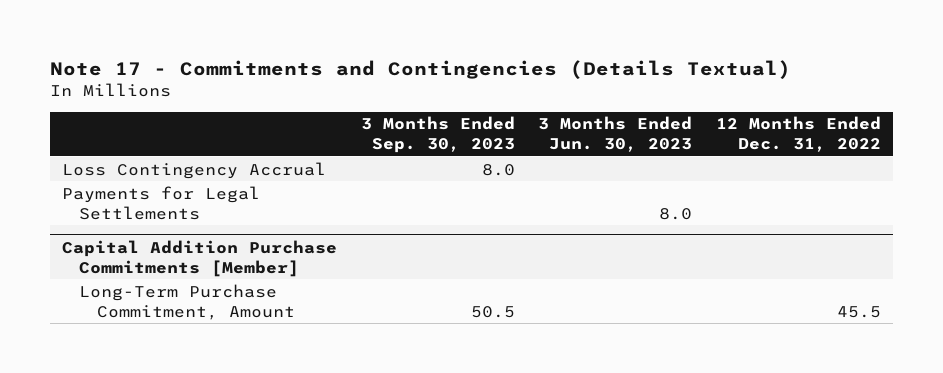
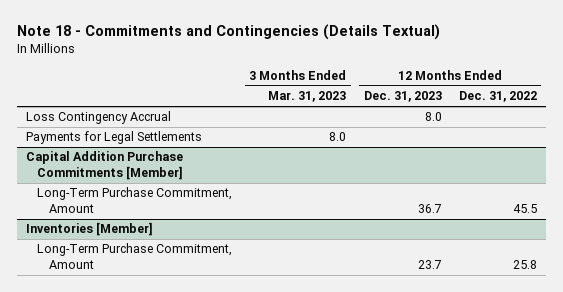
- Note 17 - Commitments and Contingencies (Details Textual)
+ Note 18 - Commitments and Contingencies (Details Textual)
- | 3 Months Ended Sep. 30, 2023 | 3 Months Ended Jun. 30, 2023 | 12 Months Ended Dec. 31, 2022
+ | 3 Months Ended Mar. 31, 2023 | 12 Months Ended Dec. 31, 2023 | 12 Months Ended Dec. 31, 2022
+ Inventories [Member]
+ Long-Term Purchase Commitment, Amount | | 23.7 | 25.8

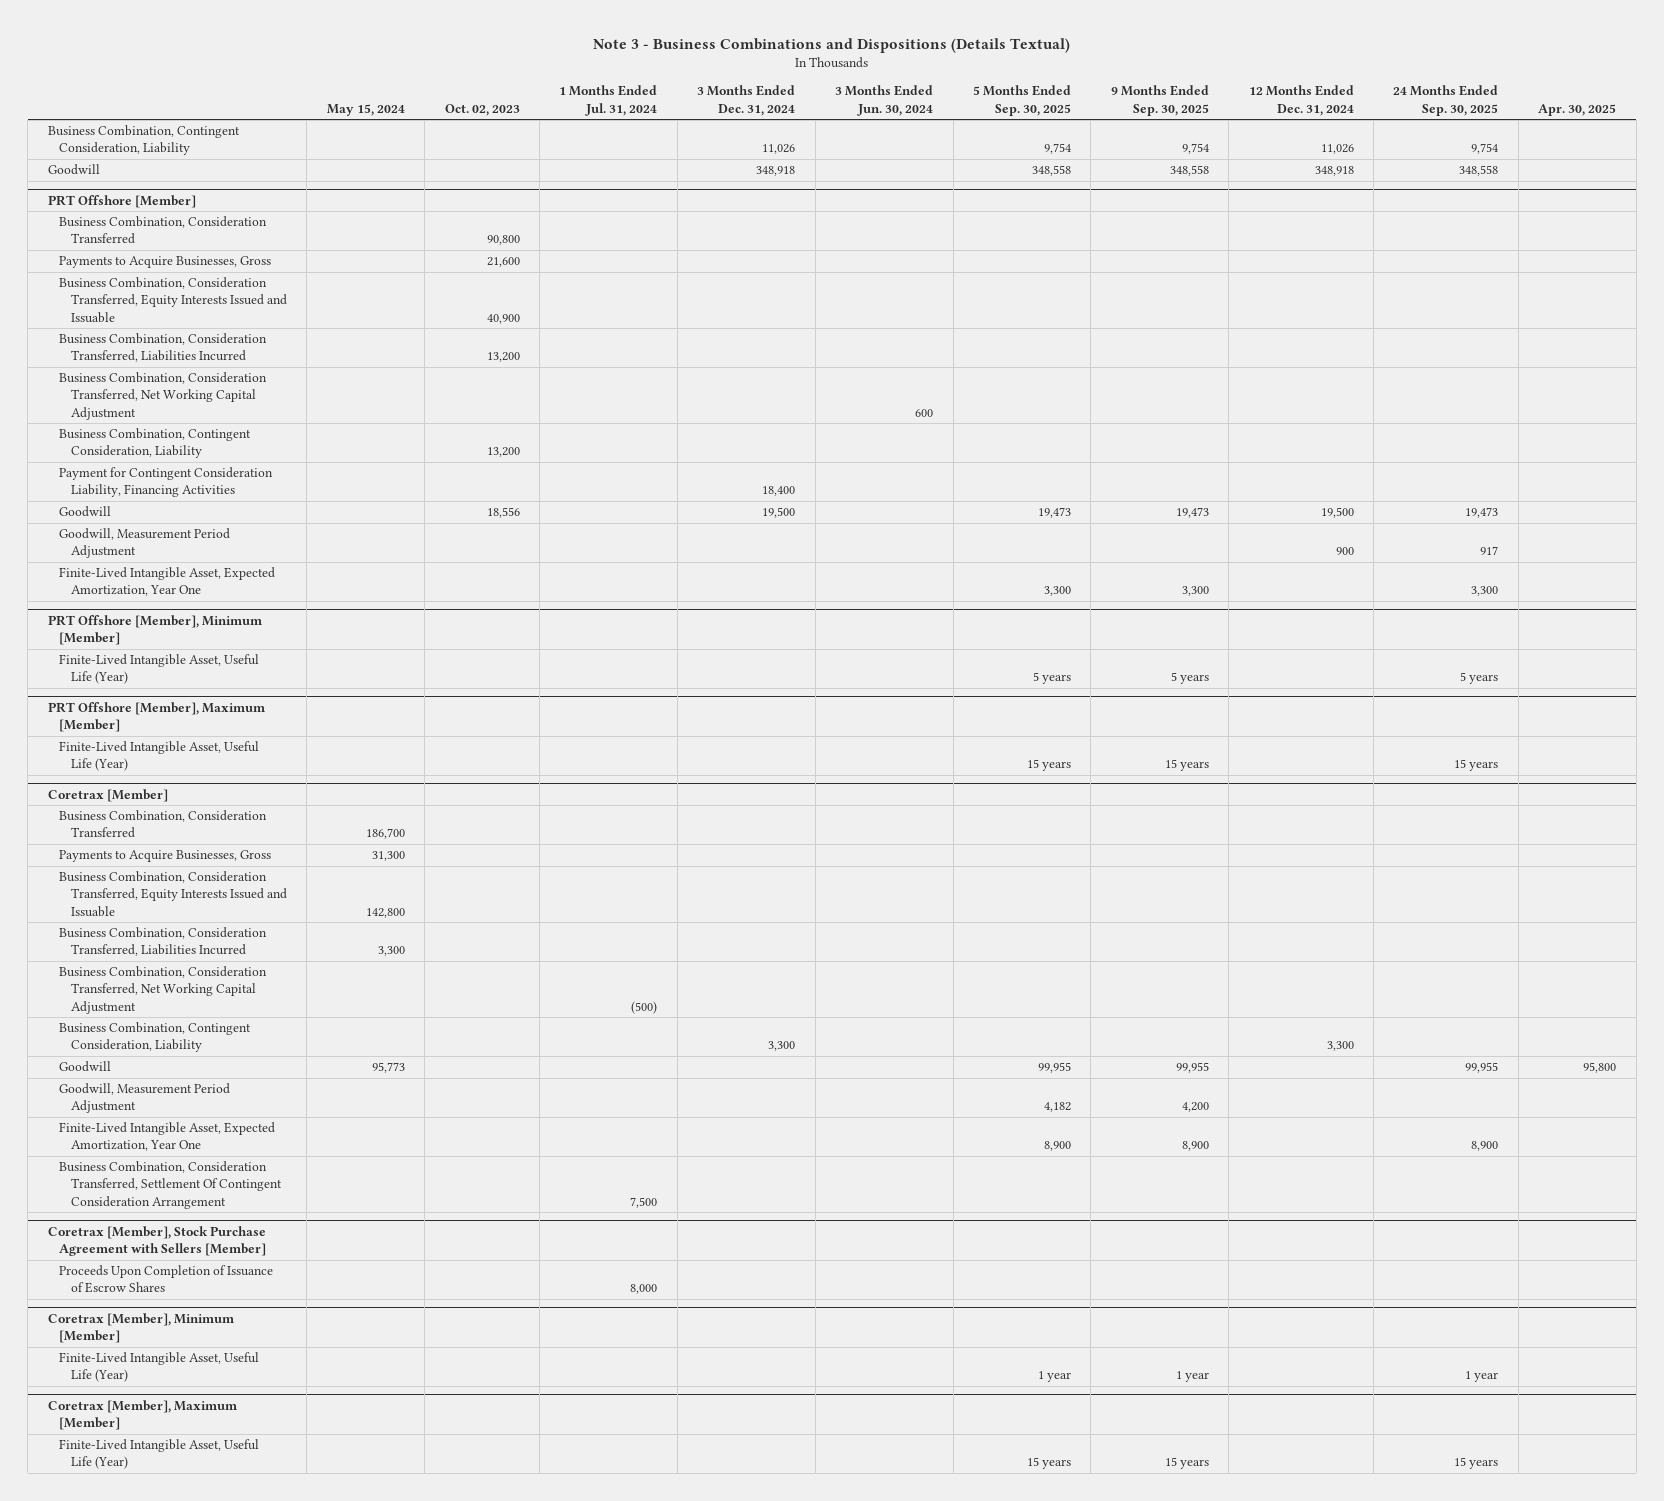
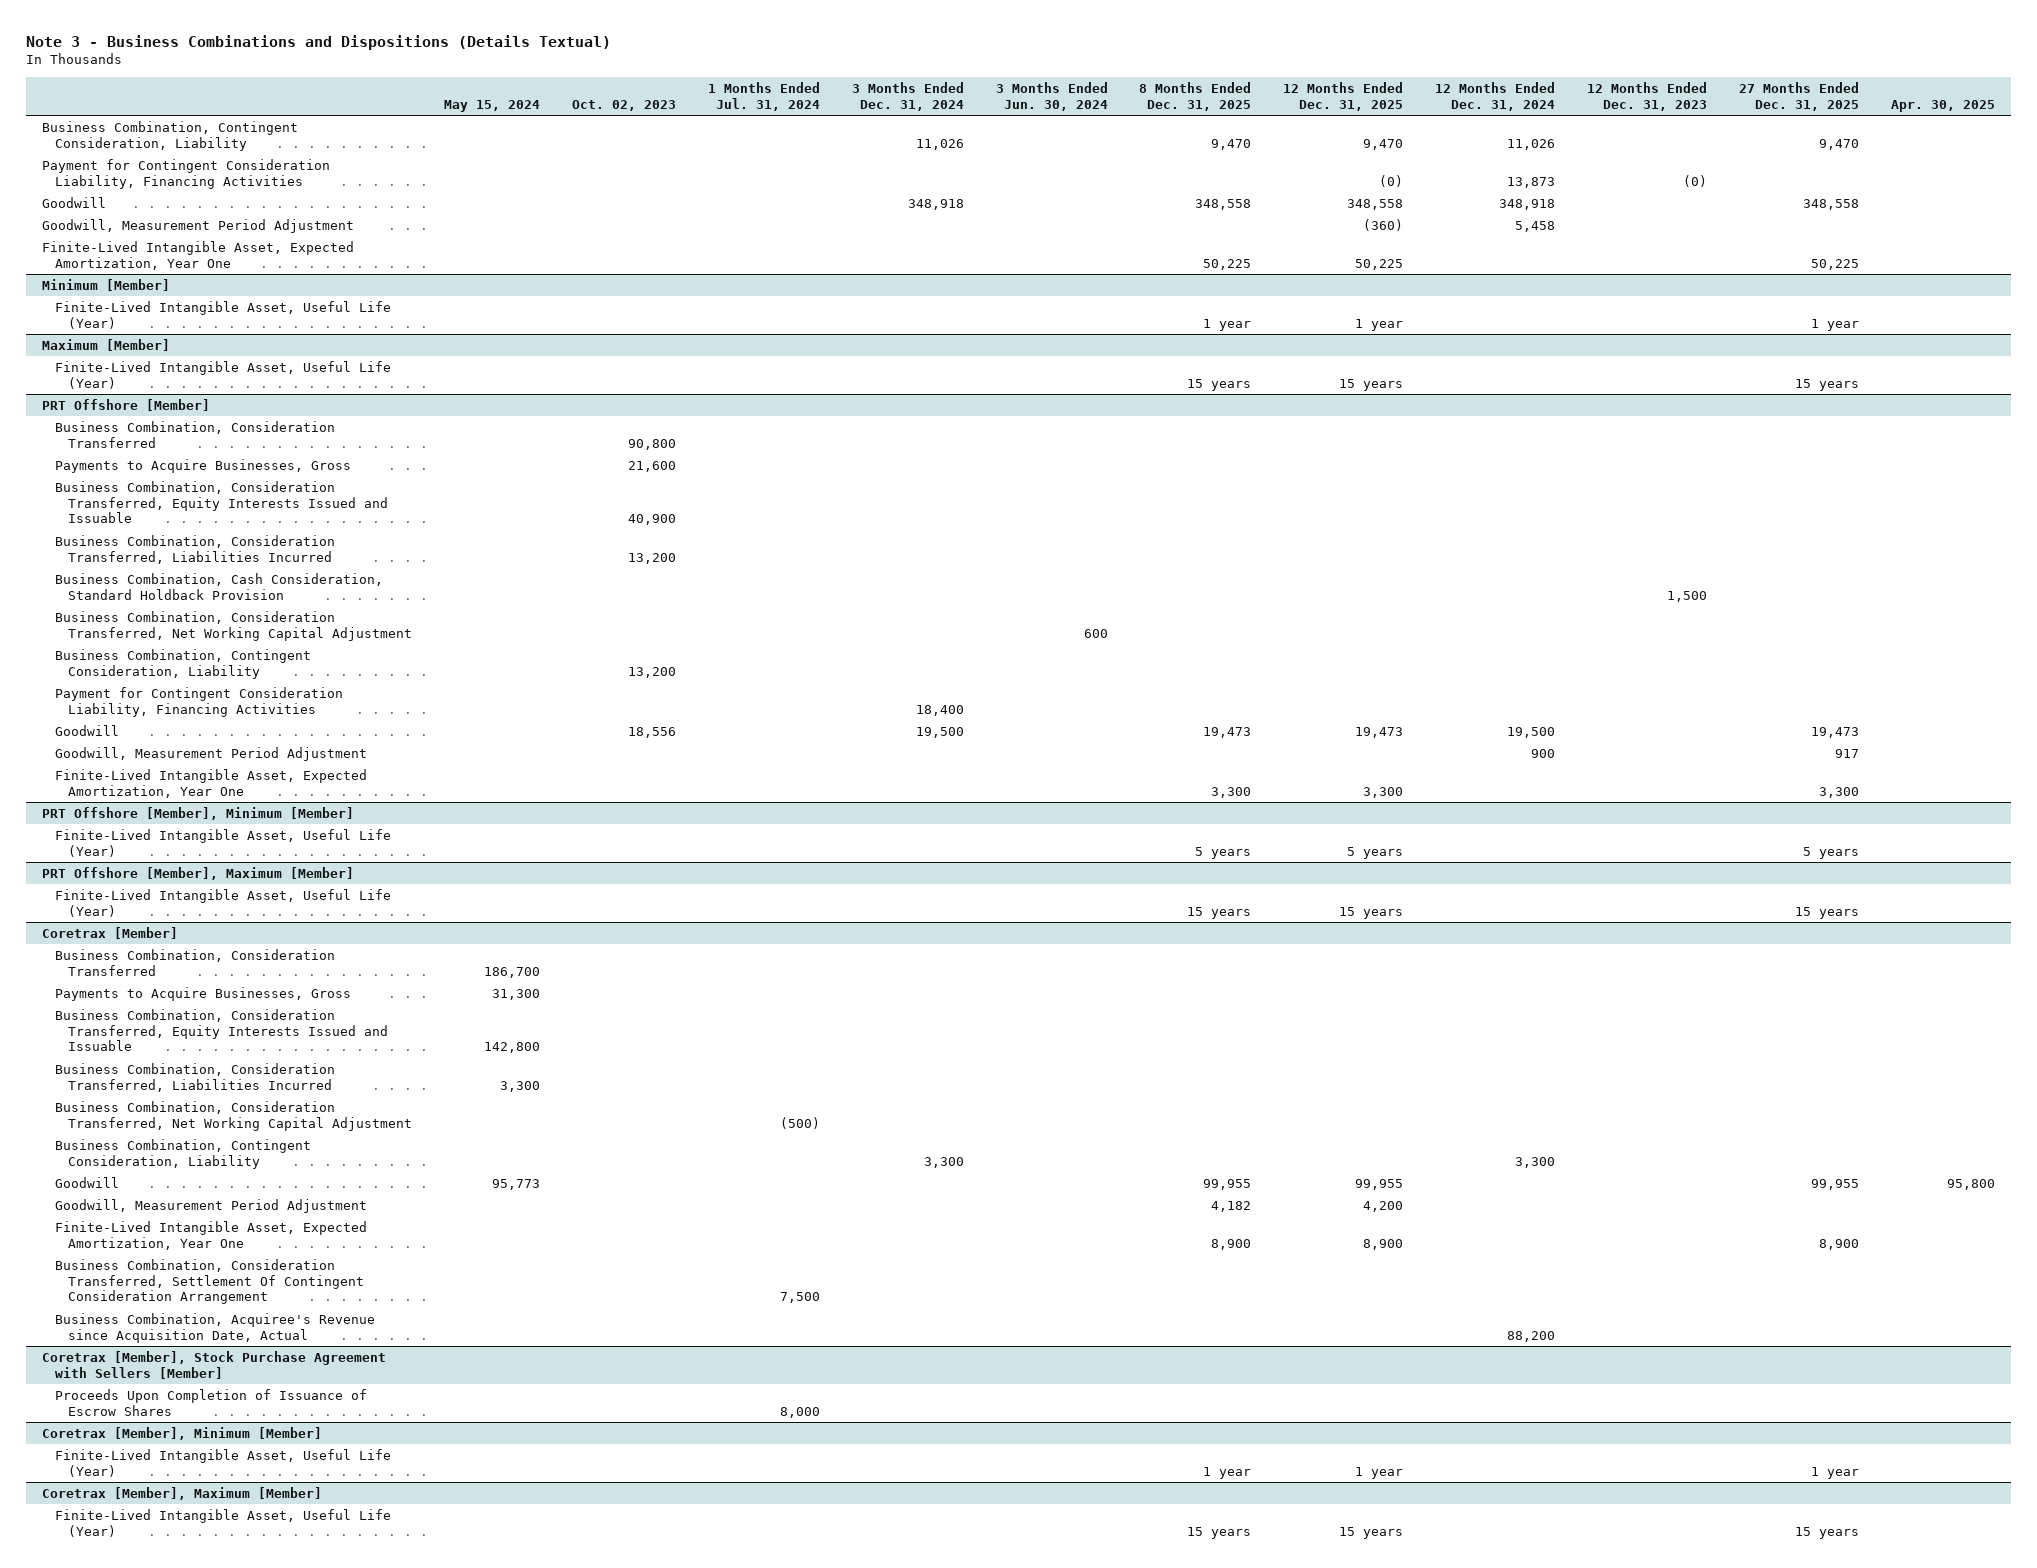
- | May 15, 2024 | Oct. 02, 2023 | 1 Months Ended Jul. 31, 2024 | 3 Months Ended Dec. 31, 2024 | 3 Months Ended Jun. 30, 2024 | 5 Months Ended Sep. 30, 2025 | 9 Months Ended Sep. 30, 2025 | 12 Months Ended Dec. 31, 2024 | 24 Months Ended Sep. 30, 2025 | Apr. 30, 2025
+ | May 15, 2024 | Oct. 02, 2023 | 1 Months Ended Jul. 31, 2024 | 3 Months Ended Dec. 31, 2024 | 3 Months Ended Jun. 30, 2024 | 8 Months Ended Dec. 31, 2025 | 12 Months Ended Dec. 31, 2025 | 12 Months Ended Dec. 31, 2024 | 12 Months Ended Dec. 31, 2023 | 27 Months Ended Dec. 31, 2025 | Apr. 30, 2025
+ Payment for Contingent Consideration Liability, Financing Activities | | | | | | | (0) | 13,873 | (0) | |
+ Goodwill, Measurement Period Adjustment | | | | | | | (360) | 5,458 | | |
+ Finite-Lived Intangible Asset, Expected Amortization, Year One | | | | | | 50,225 | 50,225 | | | 50,225 |
+ Minimum [Member]
+ Finite-Lived Intangible Asset, Useful Life (Year) | | | | | | 1 year | 1 year | | | 1 year |
+ Maximum [Member]
+ Finite-Lived Intangible Asset, Useful Life (Year) | | | | | | 15 years | 15 years | | | 15 years |
@ PRT Offshore [Member]
+ Business Combination, Cash Consideration, Standard Holdback Provision | | | | | | | | | 1,500 | |
@ Coretrax [Member]
+ Business Combination, Acquiree's Revenue since Acquisition Date, Actual | | | | | | | | 88,200 | | |

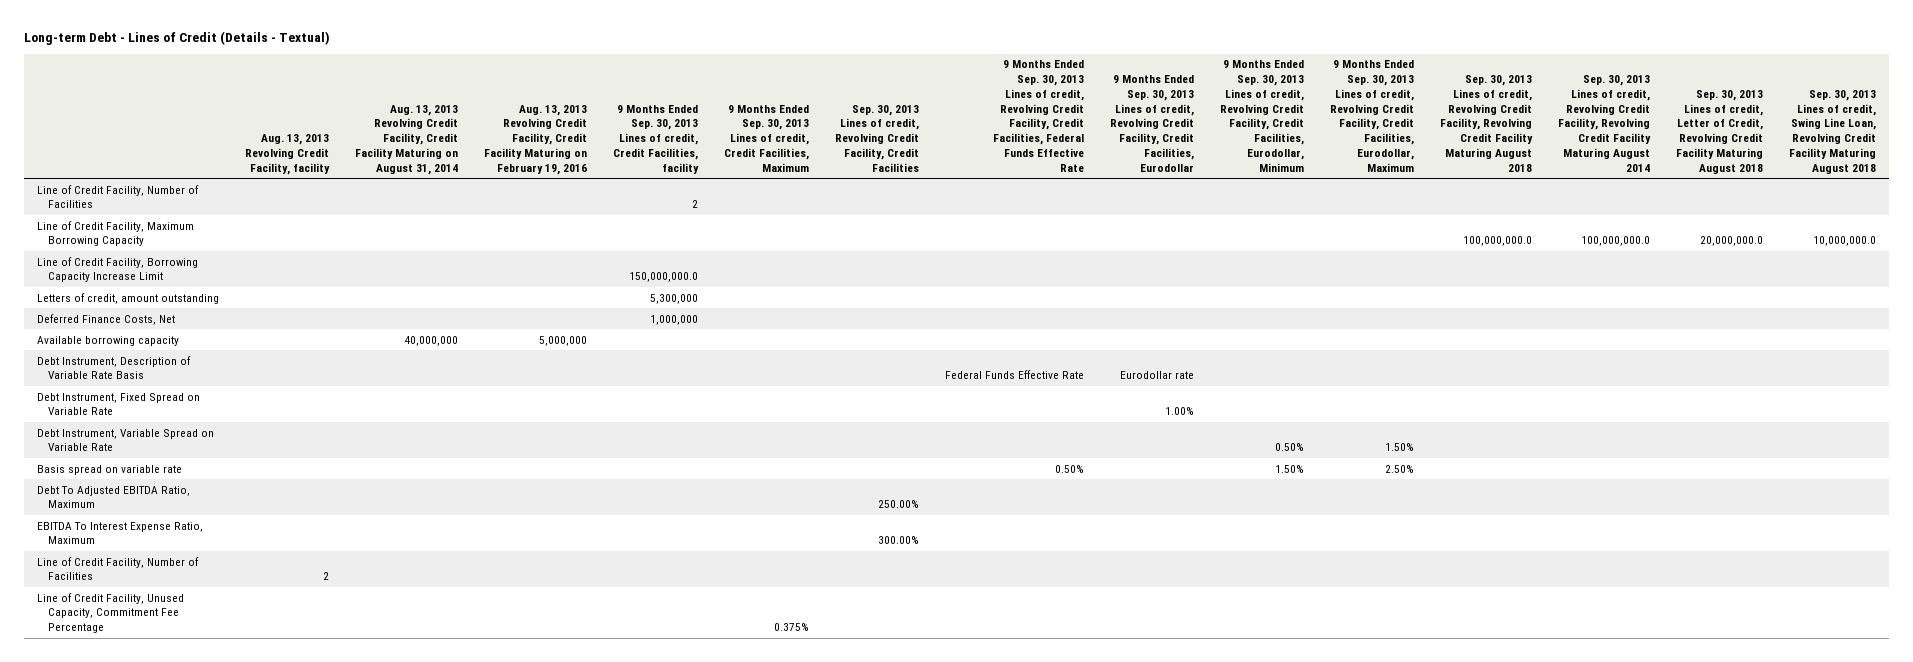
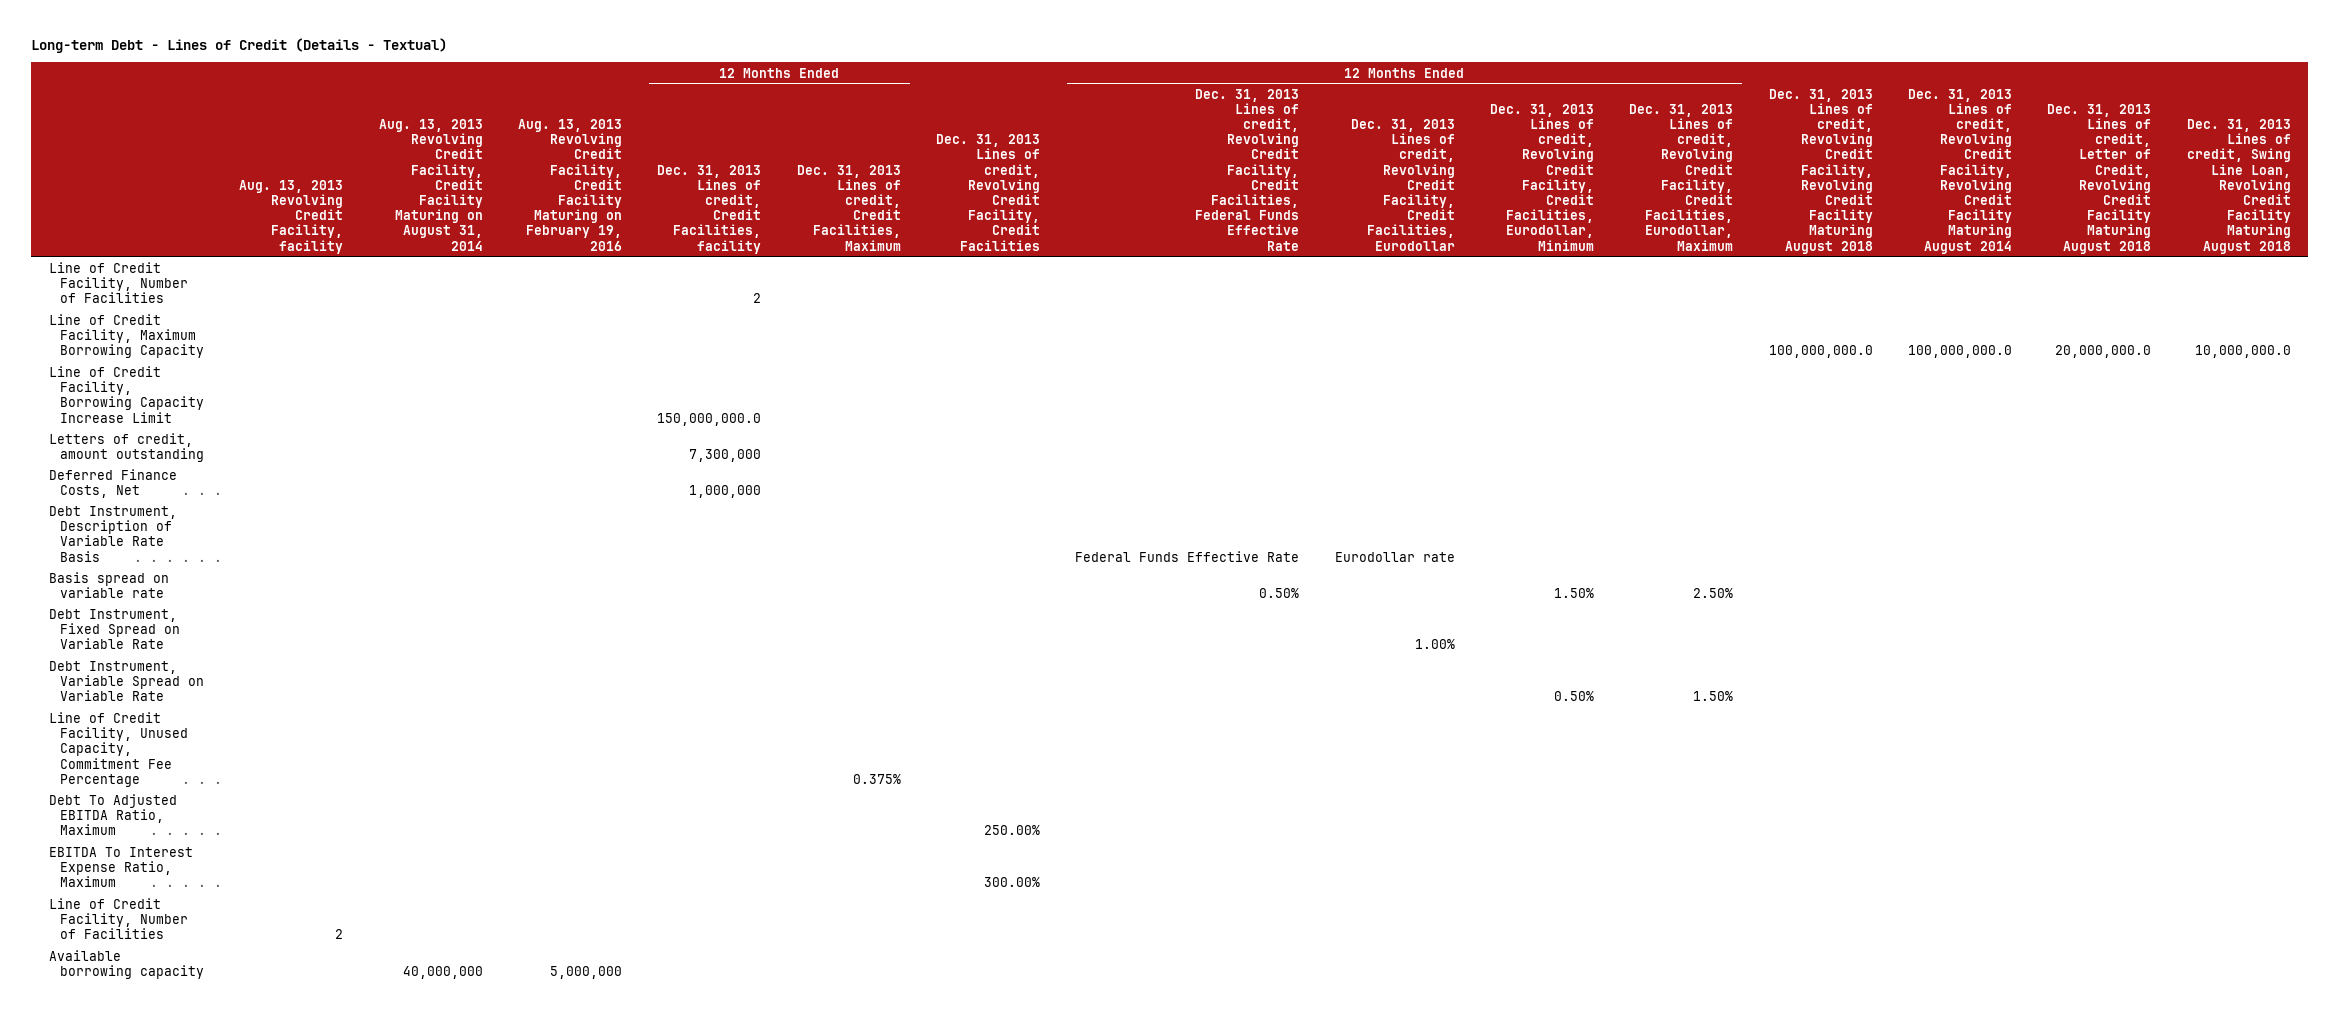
- | Aug. 13, 2013 Revolving Credit Facility, facility | Aug. 13, 2013 Revolving Credit Facility, Credit Facility Maturing on August 31, 2014 | Aug. 13, 2013 Revolving Credit Facility, Credit Facility Maturing on February 19, 2016 | 9 Months Ended Sep. 30, 2013 Lines of credit, Credit Facilities, facility | 9 Months Ended Sep. 30, 2013 Lines of credit, Credit Facilities, Maximum | Sep. 30, 2013 Lines of credit, Revolving Credit Facility, Credit Facilities | 9 Months Ended Sep. 30, 2013 Lines of credit, Revolving Credit Facility, Credit Facilities, Federal Funds Effective Rate | 9 Months Ended Sep. 30, 2013 Lines of credit, Revolving Credit Facility, Credit Facilities, Eurodollar | 9 Months Ended Sep. 30, 2013 Lines of credit, Revolving Credit Facility, Credit Facilities, Eurodollar, Minimum | 9 Months Ended Sep. 30, 2013 Lines of credit, Revolving Credit Facility, Credit Facilities, Eurodollar, Maximum | Sep. 30, 2013 Lines of credit, Revolving Credit Facility, Revolving Credit Facility Maturing August 2018 | Sep. 30, 2013 Lines of credit, Revolving Credit Facility, Revolving Credit Facility Maturing August 2014 | Sep. 30, 2013 Lines of credit, Letter of Credit, Revolving Credit Facility Maturing August 2018 | Sep. 30, 2013 Lines of credit, Swing Line Loan, Revolving Credit Facility Maturing August 2018
+ | Aug. 13, 2013 Revolving Credit Facility, facility | Aug. 13, 2013 Revolving Credit Facility, Credit Facility Maturing on August 31, 2014 | Aug. 13, 2013 Revolving Credit Facility, Credit Facility Maturing on February 19, 2016 | 12 Months Ended Dec. 31, 2013 Lines of credit, Credit Facilities, facility | 12 Months Ended Dec. 31, 2013 Lines of credit, Credit Facilities, Maximum | Dec. 31, 2013 Lines of credit, Revolving Credit Facility, Credit Facilities | 12 Months Ended Dec. 31, 2013 Lines of credit, Revolving Credit Facility, Credit Facilities, Federal Funds Effective Rate | 12 Months Ended Dec. 31, 2013 Lines of credit, Revolving Credit Facility, Credit Facilities, Eurodollar | 12 Months Ended Dec. 31, 2013 Lines of credit, Revolving Credit Facility, Credit Facilities, Eurodollar, Minimum | 12 Months Ended Dec. 31, 2013 Lines of credit, Revolving Credit Facility, Credit Facilities, Eurodollar, Maximum | Dec. 31, 2013 Lines of credit, Revolving Credit Facility, Revolving Credit Facility Maturing August 2018 | Dec. 31, 2013 Lines of credit, Revolving Credit Facility, Revolving Credit Facility Maturing August 2014 | Dec. 31, 2013 Lines of credit, Letter of Credit, Revolving Credit Facility Maturing August 2018 | Dec. 31, 2013 Lines of credit, Swing Line Loan, Revolving Credit Facility Maturing August 2018
moved up: Basis spread on variable rate | | | | | | | 0.50% | | 1.50% | 2.50% | | | |
moved up: Line of Credit Facility, Unused Capacity, Commitment Fee Percentage | | | | | 0.375% | | | | | | | | |
moved down: Available borrowing capacity | | 40,000,000 | 5,000,000 | | | | | | | | | | |

